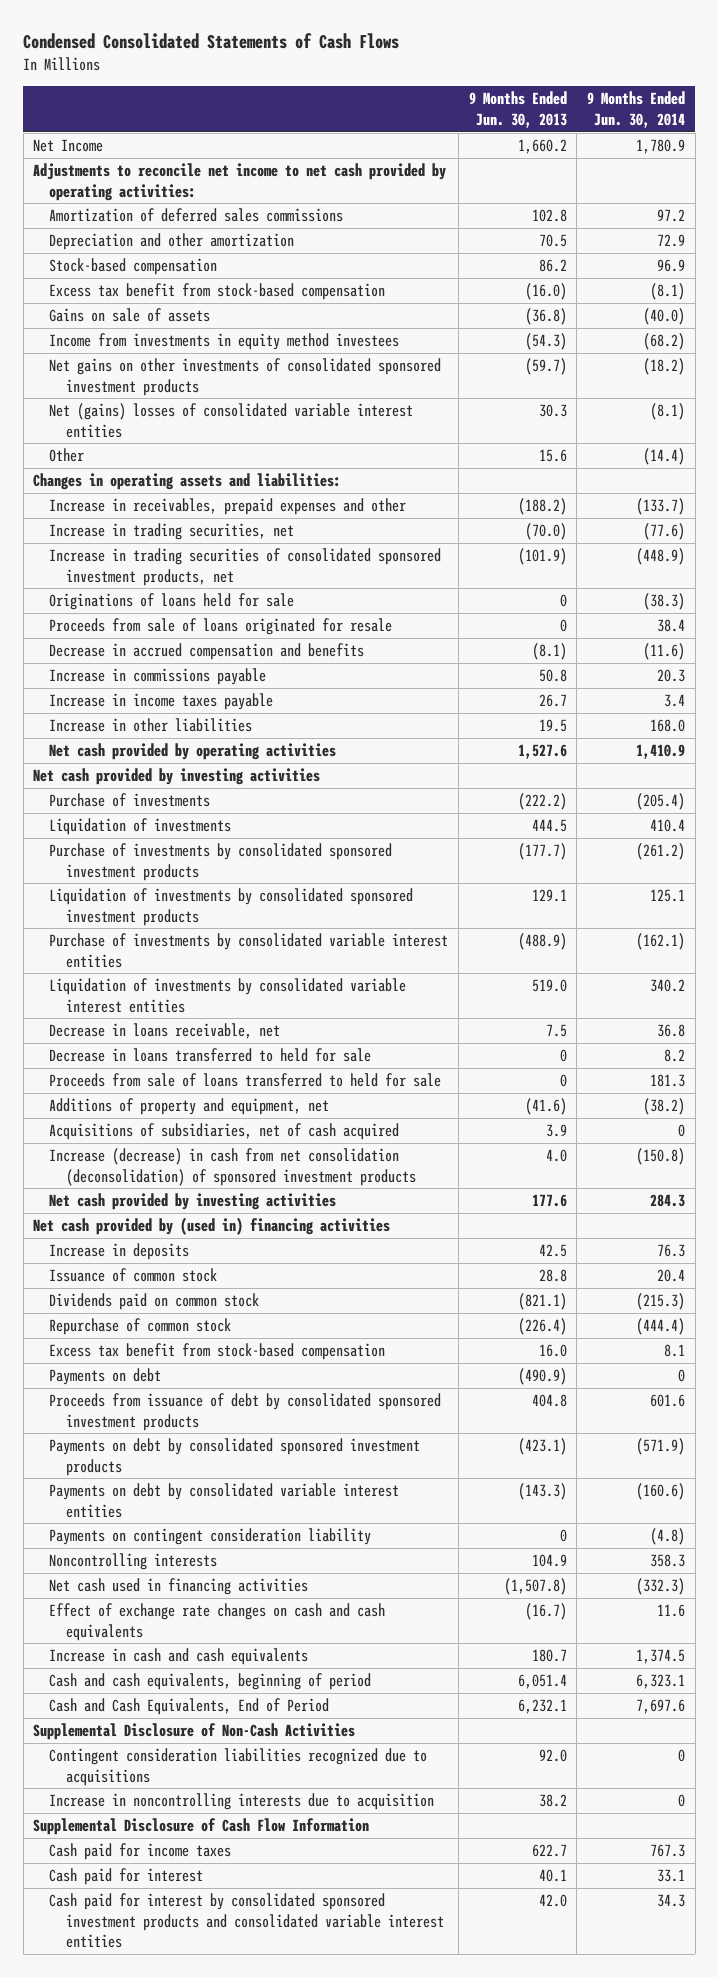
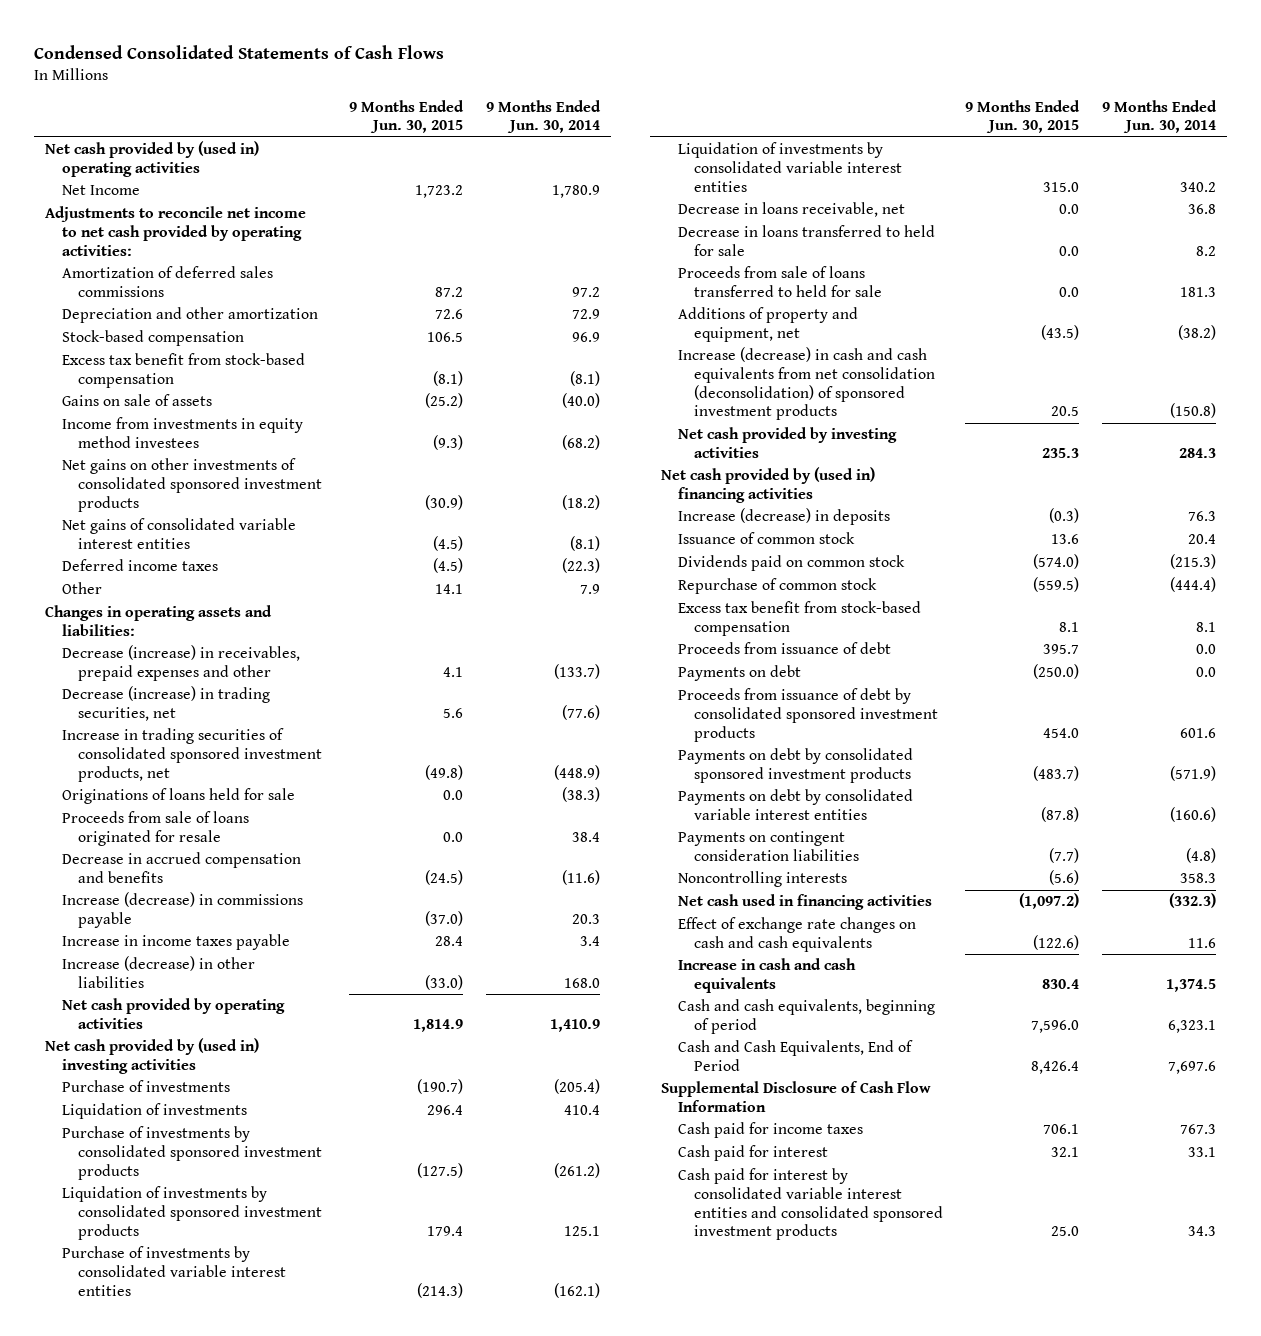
- | 9 Months Ended Jun. 30, 2013 | 9 Months Ended Jun. 30, 2014
+ | 9 Months Ended Jun. 30, 2015 | 9 Months Ended Jun. 30, 2014
+ Net cash provided by (used in) operating activities
- Net (gains) losses of consolidated variable interest entities | 30.3 | (8.1)
- Other | 15.6 | (14.4)
+ Net gains of consolidated variable interest entities | (4.5) | (8.1)
+ Deferred income taxes | (4.5) | (22.3)
+ Other | 14.1 | 7.9
- Increase in receivables, prepaid expenses and other | (188.2) | (133.7)
- Increase in trading securities, net | (70.0) | (77.6)
+ Decrease (increase) in receivables, prepaid expenses and other | 4.1 | (133.7)
+ Decrease (increase) in trading securities, net | 5.6 | (77.6)
- Increase in commissions payable | 50.8 | 20.3
+ Increase (decrease) in commissions payable | (37.0) | 20.3
- Increase in other liabilities | 19.5 | 168.0
+ Increase (decrease) in other liabilities | (33.0) | 168.0
- Net cash provided by investing activities
+ Net cash provided by (used in) investing activities
- Acquisitions of subsidiaries, net of cash acquired | 3.9 | 0
- Increase (decrease) in cash from net consolidation (deconsolidation) of sponsored investment products | 4.0 | (150.8)
+ Increase (decrease) in cash and cash equivalents from net consolidation (deconsolidation) of sponsored investment products | 20.5 | (150.8)
- Increase in deposits | 42.5 | 76.3
+ Increase (decrease) in deposits | (0.3) | 76.3
- Payments on debt | (490.9) | 0
+ Proceeds from issuance of debt | 395.7 | 0.0
+ Payments on debt | (250.0) | 0.0
- Payments on contingent consideration liability | 0 | (4.8)
+ Payments on contingent consideration liabilities | (7.7) | (4.8)
- Supplemental Disclosure of Non-Cash Activities
- Contingent consideration liabilities recognized due to acquisitions | 92.0 | 0
- Increase in noncontrolling interests due to acquisition | 38.2 | 0
- Cash paid for interest by consolidated sponsored investment products and consolidated variable interest entities | 42.0 | 34.3
+ Cash paid for interest by consolidated variable interest entities and consolidated sponsored investment products | 25.0 | 34.3

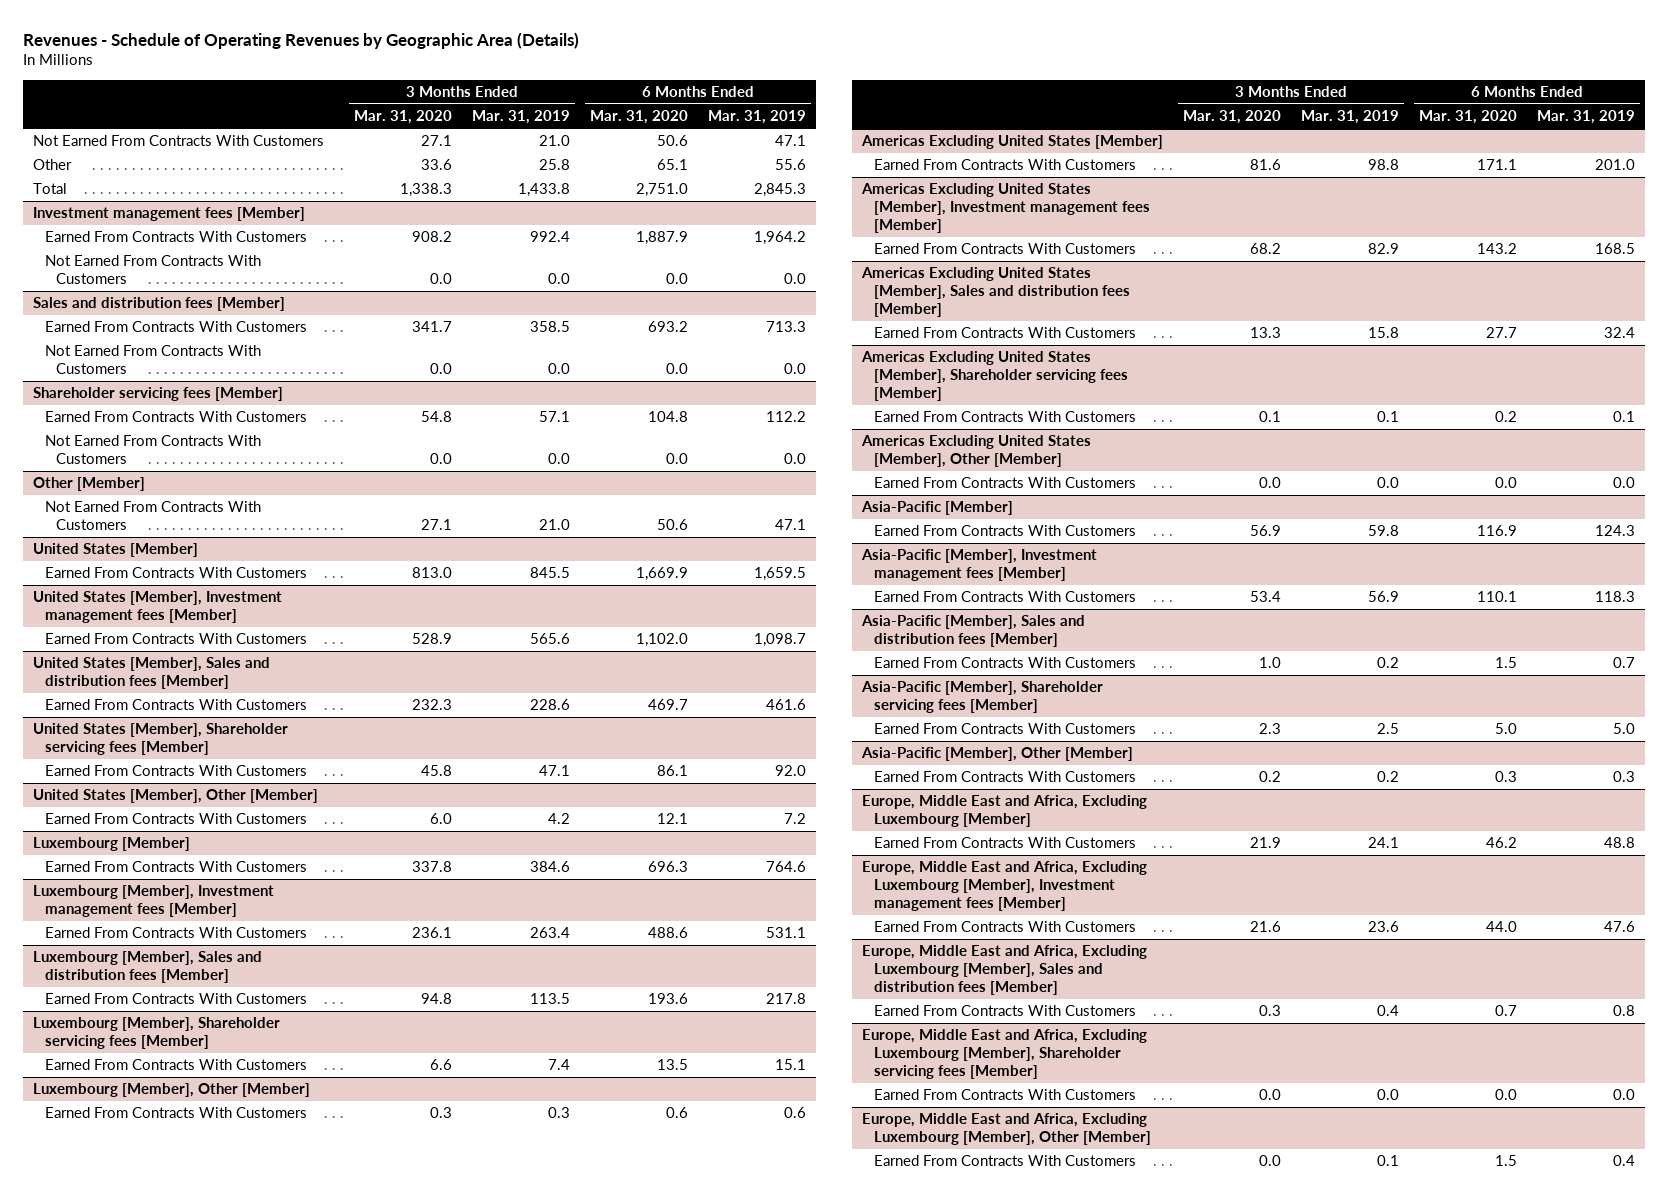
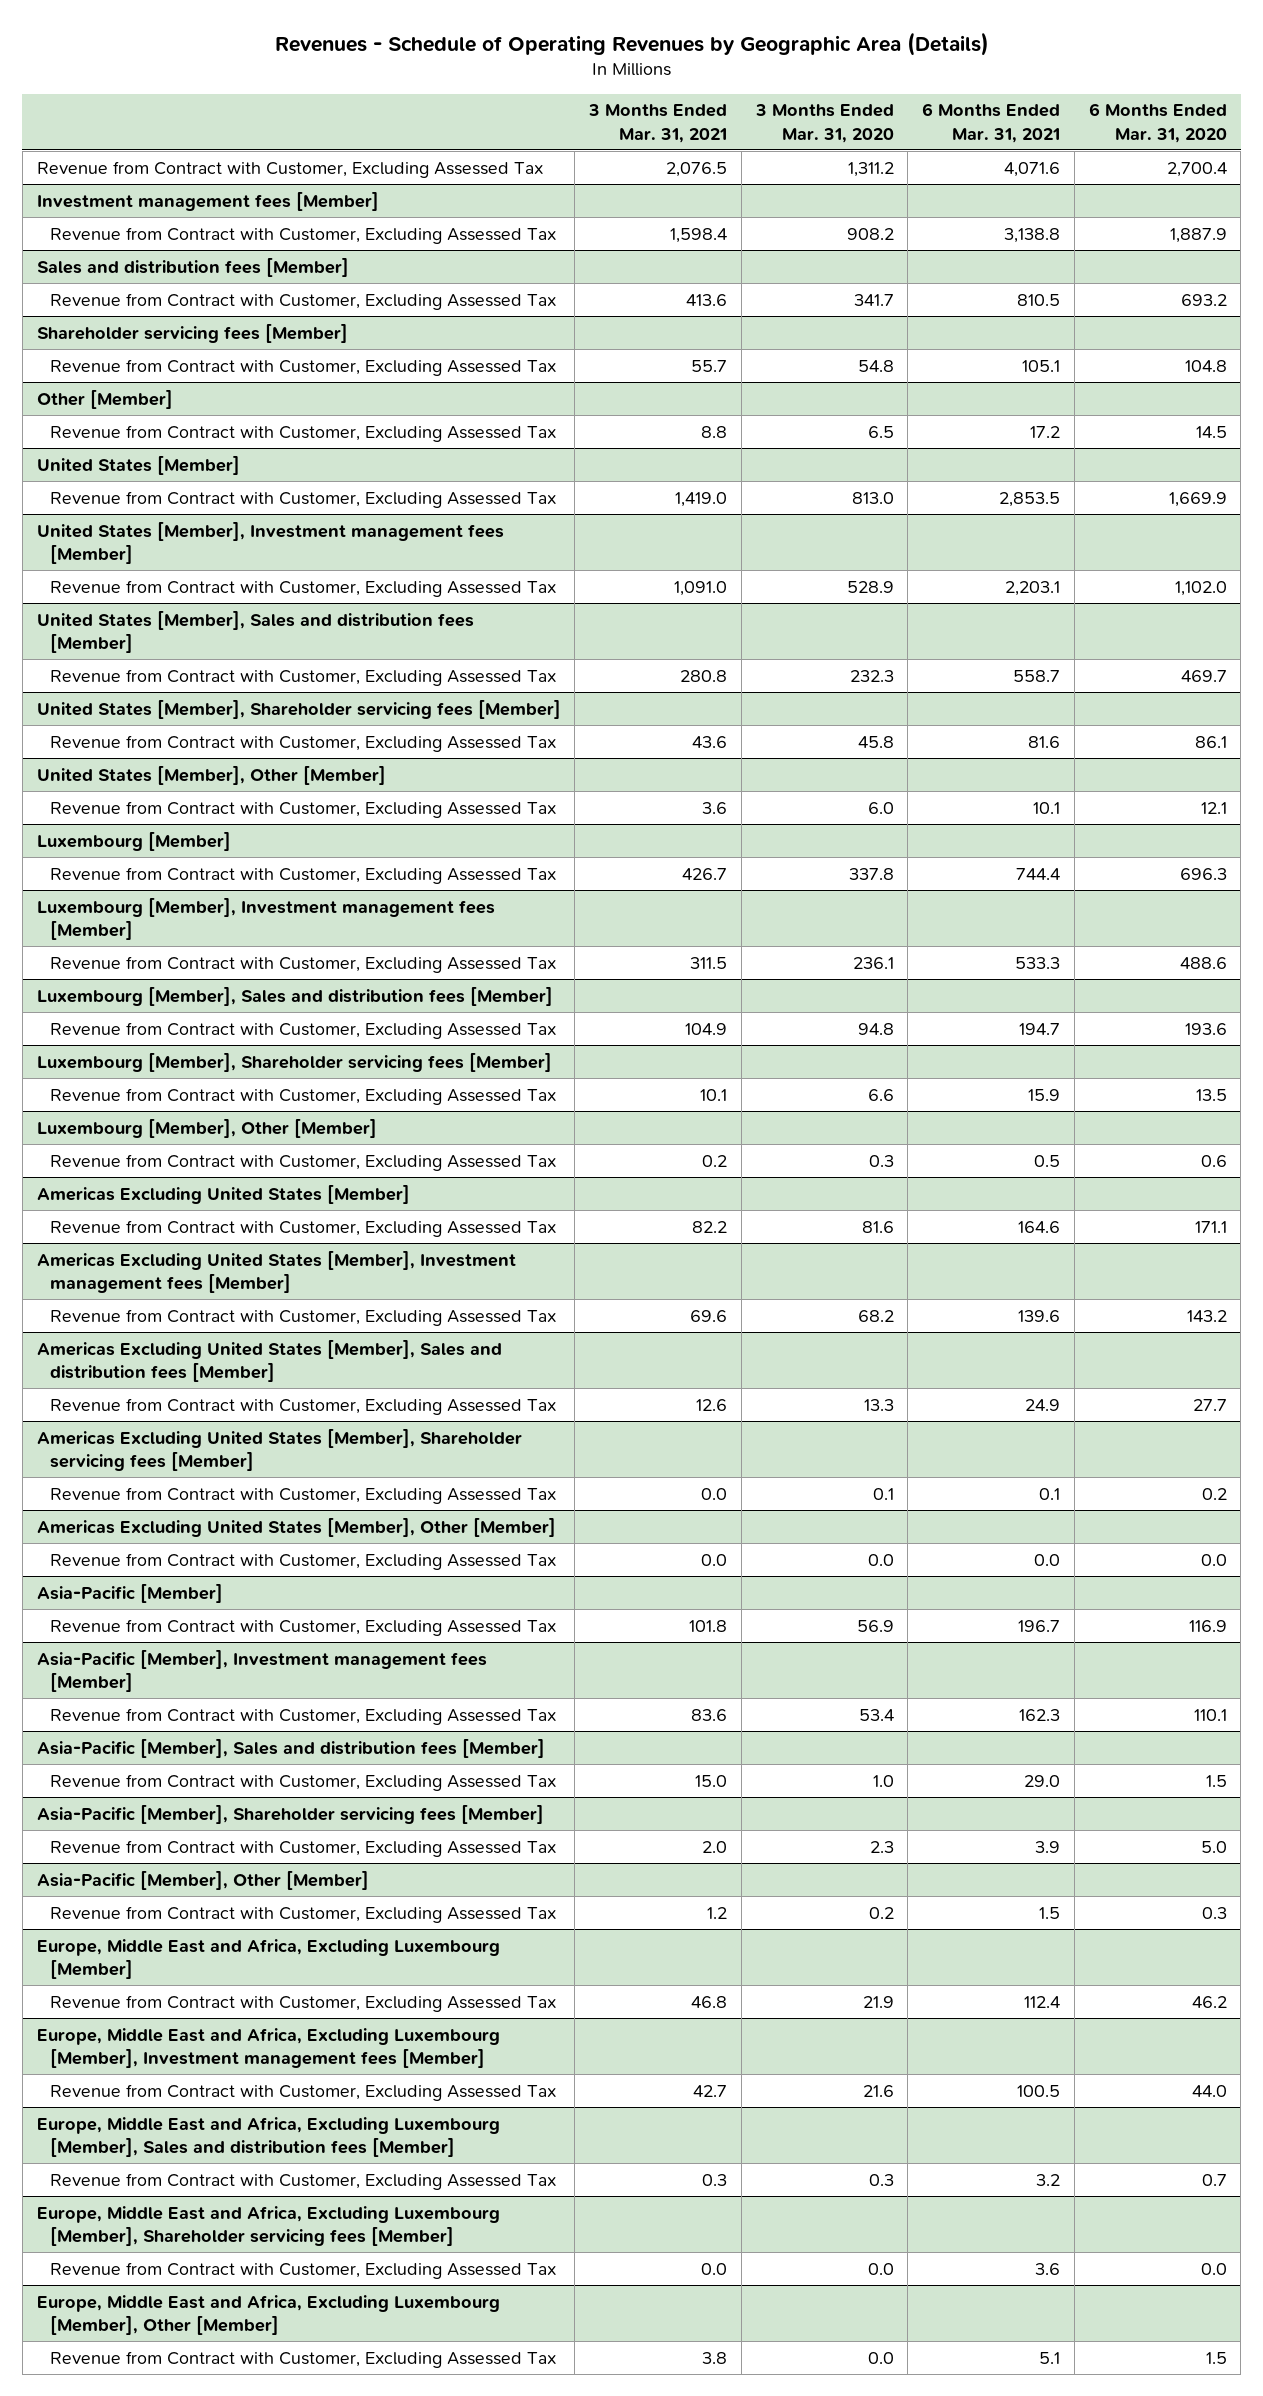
- | 3 Months Ended Mar. 31, 2020 | 3 Months Ended Mar. 31, 2019 | 6 Months Ended Mar. 31, 2020 | 6 Months Ended Mar. 31, 2019
+ | 3 Months Ended Mar. 31, 2021 | 3 Months Ended Mar. 31, 2020 | 6 Months Ended Mar. 31, 2021 | 6 Months Ended Mar. 31, 2020
- Not Earned From Contracts With Customers | 27.1 | 21.0 | 50.6 | 47.1
- Other | 33.6 | 25.8 | 65.1 | 55.6
- Total | 1,338.3 | 1,433.8 | 2,751.0 | 2,845.3
+ Revenue from Contract with Customer, Excluding Assessed Tax | 2,076.5 | 1,311.2 | 4,071.6 | 2,700.4
@ Investment management fees [Member]
- Earned From Contracts With Customers | 908.2 | 992.4 | 1,887.9 | 1,964.2
- Not Earned From Contracts With Customers | 0.0 | 0.0 | 0.0 | 0.0
+ Revenue from Contract with Customer, Excluding Assessed Tax | 1,598.4 | 908.2 | 3,138.8 | 1,887.9
@ Sales and distribution fees [Member]
- Earned From Contracts With Customers | 341.7 | 358.5 | 693.2 | 713.3
- Not Earned From Contracts With Customers | 0.0 | 0.0 | 0.0 | 0.0
+ Revenue from Contract with Customer, Excluding Assessed Tax | 413.6 | 341.7 | 810.5 | 693.2
@ Shareholder servicing fees [Member]
- Earned From Contracts With Customers | 54.8 | 57.1 | 104.8 | 112.2
- Not Earned From Contracts With Customers | 0.0 | 0.0 | 0.0 | 0.0
+ Revenue from Contract with Customer, Excluding Assessed Tax | 55.7 | 54.8 | 105.1 | 104.8
@ Other [Member]
- Not Earned From Contracts With Customers | 27.1 | 21.0 | 50.6 | 47.1
+ Revenue from Contract with Customer, Excluding Assessed Tax | 8.8 | 6.5 | 17.2 | 14.5
@ United States [Member]
- Earned From Contracts With Customers | 813.0 | 845.5 | 1,669.9 | 1,659.5
+ Revenue from Contract with Customer, Excluding Assessed Tax | 1,419.0 | 813.0 | 2,853.5 | 1,669.9
@ United States [Member], Investment management fees [Member]
- Earned From Contracts With Customers | 528.9 | 565.6 | 1,102.0 | 1,098.7
+ Revenue from Contract with Customer, Excluding Assessed Tax | 1,091.0 | 528.9 | 2,203.1 | 1,102.0
@ United States [Member], Sales and distribution fees [Member]
- Earned From Contracts With Customers | 232.3 | 228.6 | 469.7 | 461.6
+ Revenue from Contract with Customer, Excluding Assessed Tax | 280.8 | 232.3 | 558.7 | 469.7
@ United States [Member], Shareholder servicing fees [Member]
- Earned From Contracts With Customers | 45.8 | 47.1 | 86.1 | 92.0
+ Revenue from Contract with Customer, Excluding Assessed Tax | 43.6 | 45.8 | 81.6 | 86.1
@ United States [Member], Other [Member]
- Earned From Contracts With Customers | 6.0 | 4.2 | 12.1 | 7.2
+ Revenue from Contract with Customer, Excluding Assessed Tax | 3.6 | 6.0 | 10.1 | 12.1
@ Luxembourg [Member]
- Earned From Contracts With Customers | 337.8 | 384.6 | 696.3 | 764.6
+ Revenue from Contract with Customer, Excluding Assessed Tax | 426.7 | 337.8 | 744.4 | 696.3
@ Luxembourg [Member], Investment management fees [Member]
- Earned From Contracts With Customers | 236.1 | 263.4 | 488.6 | 531.1
+ Revenue from Contract with Customer, Excluding Assessed Tax | 311.5 | 236.1 | 533.3 | 488.6
@ Luxembourg [Member], Sales and distribution fees [Member]
- Earned From Contracts With Customers | 94.8 | 113.5 | 193.6 | 217.8
+ Revenue from Contract with Customer, Excluding Assessed Tax | 104.9 | 94.8 | 194.7 | 193.6
@ Luxembourg [Member], Shareholder servicing fees [Member]
- Earned From Contracts With Customers | 6.6 | 7.4 | 13.5 | 15.1
+ Revenue from Contract with Customer, Excluding Assessed Tax | 10.1 | 6.6 | 15.9 | 13.5
@ Luxembourg [Member], Other [Member]
- Earned From Contracts With Customers | 0.3 | 0.3 | 0.6 | 0.6
+ Revenue from Contract with Customer, Excluding Assessed Tax | 0.2 | 0.3 | 0.5 | 0.6
@ Americas Excluding United States [Member]
- Earned From Contracts With Customers | 81.6 | 98.8 | 171.1 | 201.0
+ Revenue from Contract with Customer, Excluding Assessed Tax | 82.2 | 81.6 | 164.6 | 171.1
@ Americas Excluding United States [Member], Investment management fees [Member]
- Earned From Contracts With Customers | 68.2 | 82.9 | 143.2 | 168.5
+ Revenue from Contract with Customer, Excluding Assessed Tax | 69.6 | 68.2 | 139.6 | 143.2
@ Americas Excluding United States [Member], Sales and distribution fees [Member]
- Earned From Contracts With Customers | 13.3 | 15.8 | 27.7 | 32.4
+ Revenue from Contract with Customer, Excluding Assessed Tax | 12.6 | 13.3 | 24.9 | 27.7
@ Americas Excluding United States [Member], Shareholder servicing fees [Member]
- Earned From Contracts With Customers | 0.1 | 0.1 | 0.2 | 0.1
+ Revenue from Contract with Customer, Excluding Assessed Tax | 0.0 | 0.1 | 0.1 | 0.2
@ Americas Excluding United States [Member], Other [Member]
- Earned From Contracts With Customers | 0.0 | 0.0 | 0.0 | 0.0
+ Revenue from Contract with Customer, Excluding Assessed Tax | 0.0 | 0.0 | 0.0 | 0.0
@ Asia-Pacific [Member]
- Earned From Contracts With Customers | 56.9 | 59.8 | 116.9 | 124.3
+ Revenue from Contract with Customer, Excluding Assessed Tax | 101.8 | 56.9 | 196.7 | 116.9
@ Asia-Pacific [Member], Investment management fees [Member]
- Earned From Contracts With Customers | 53.4 | 56.9 | 110.1 | 118.3
+ Revenue from Contract with Customer, Excluding Assessed Tax | 83.6 | 53.4 | 162.3 | 110.1
@ Asia-Pacific [Member], Sales and distribution fees [Member]
- Earned From Contracts With Customers | 1.0 | 0.2 | 1.5 | 0.7
+ Revenue from Contract with Customer, Excluding Assessed Tax | 15.0 | 1.0 | 29.0 | 1.5
@ Asia-Pacific [Member], Shareholder servicing fees [Member]
- Earned From Contracts With Customers | 2.3 | 2.5 | 5.0 | 5.0
+ Revenue from Contract with Customer, Excluding Assessed Tax | 2.0 | 2.3 | 3.9 | 5.0
@ Asia-Pacific [Member], Other [Member]
- Earned From Contracts With Customers | 0.2 | 0.2 | 0.3 | 0.3
+ Revenue from Contract with Customer, Excluding Assessed Tax | 1.2 | 0.2 | 1.5 | 0.3
@ Europe, Middle East and Africa, Excluding Luxembourg [Member]
- Earned From Contracts With Customers | 21.9 | 24.1 | 46.2 | 48.8
+ Revenue from Contract with Customer, Excluding Assessed Tax | 46.8 | 21.9 | 112.4 | 46.2
@ Europe, Middle East and Africa, Excluding Luxembourg [Member], Investment management fees [Member]
- Earned From Contracts With Customers | 21.6 | 23.6 | 44.0 | 47.6
+ Revenue from Contract with Customer, Excluding Assessed Tax | 42.7 | 21.6 | 100.5 | 44.0
@ Europe, Middle East and Africa, Excluding Luxembourg [Member], Sales and distribution fees [Member]
- Earned From Contracts With Customers | 0.3 | 0.4 | 0.7 | 0.8
+ Revenue from Contract with Customer, Excluding Assessed Tax | 0.3 | 0.3 | 3.2 | 0.7
@ Europe, Middle East and Africa, Excluding Luxembourg [Member], Shareholder servicing fees [Member]
- Earned From Contracts With Customers | 0.0 | 0.0 | 0.0 | 0.0
+ Revenue from Contract with Customer, Excluding Assessed Tax | 0.0 | 0.0 | 3.6 | 0.0
@ Europe, Middle East and Africa, Excluding Luxembourg [Member], Other [Member]
- Earned From Contracts With Customers | 0.0 | 0.1 | 1.5 | 0.4
+ Revenue from Contract with Customer, Excluding Assessed Tax | 3.8 | 0.0 | 5.1 | 1.5

